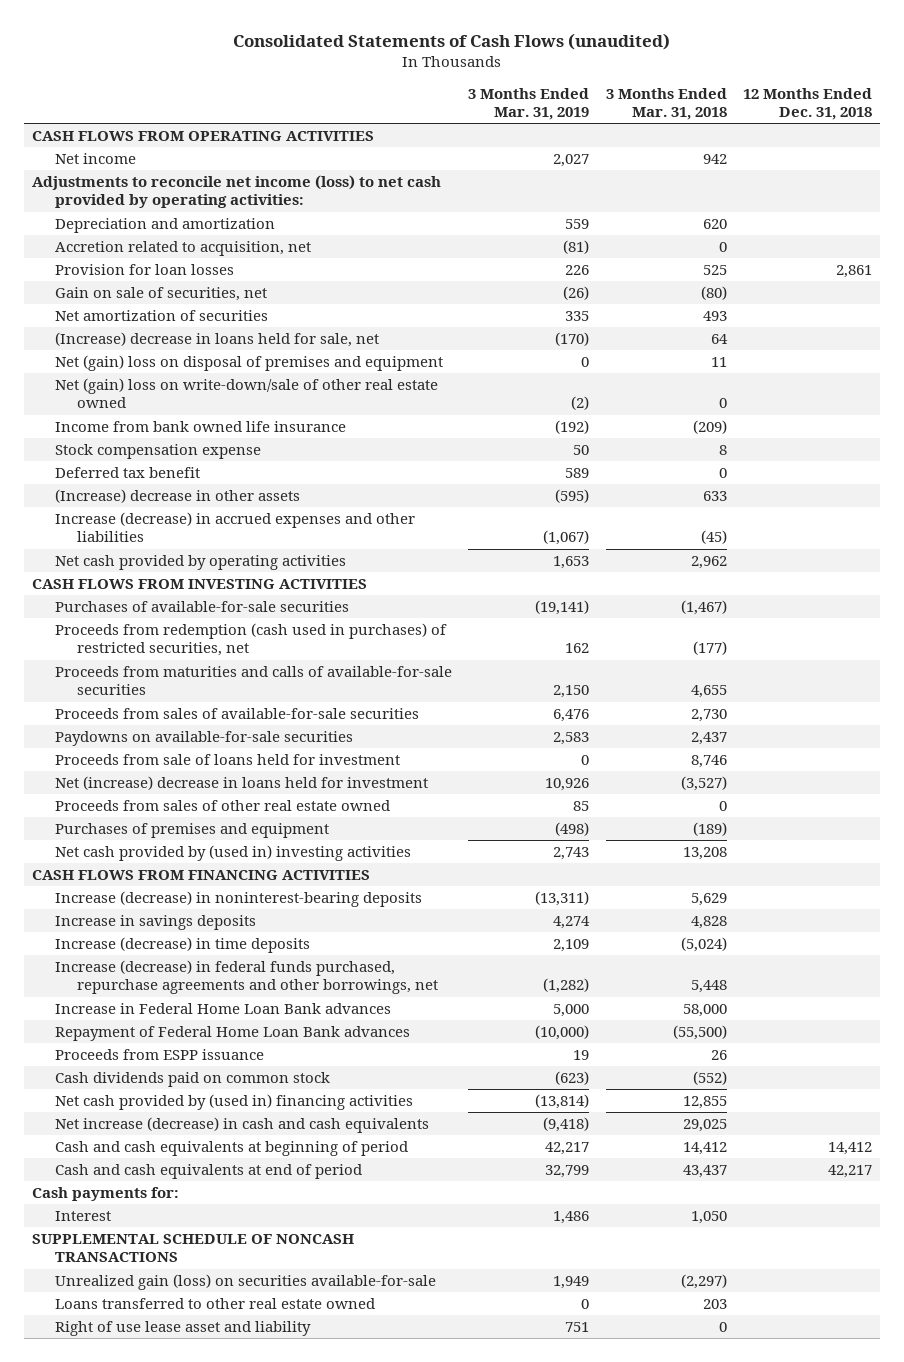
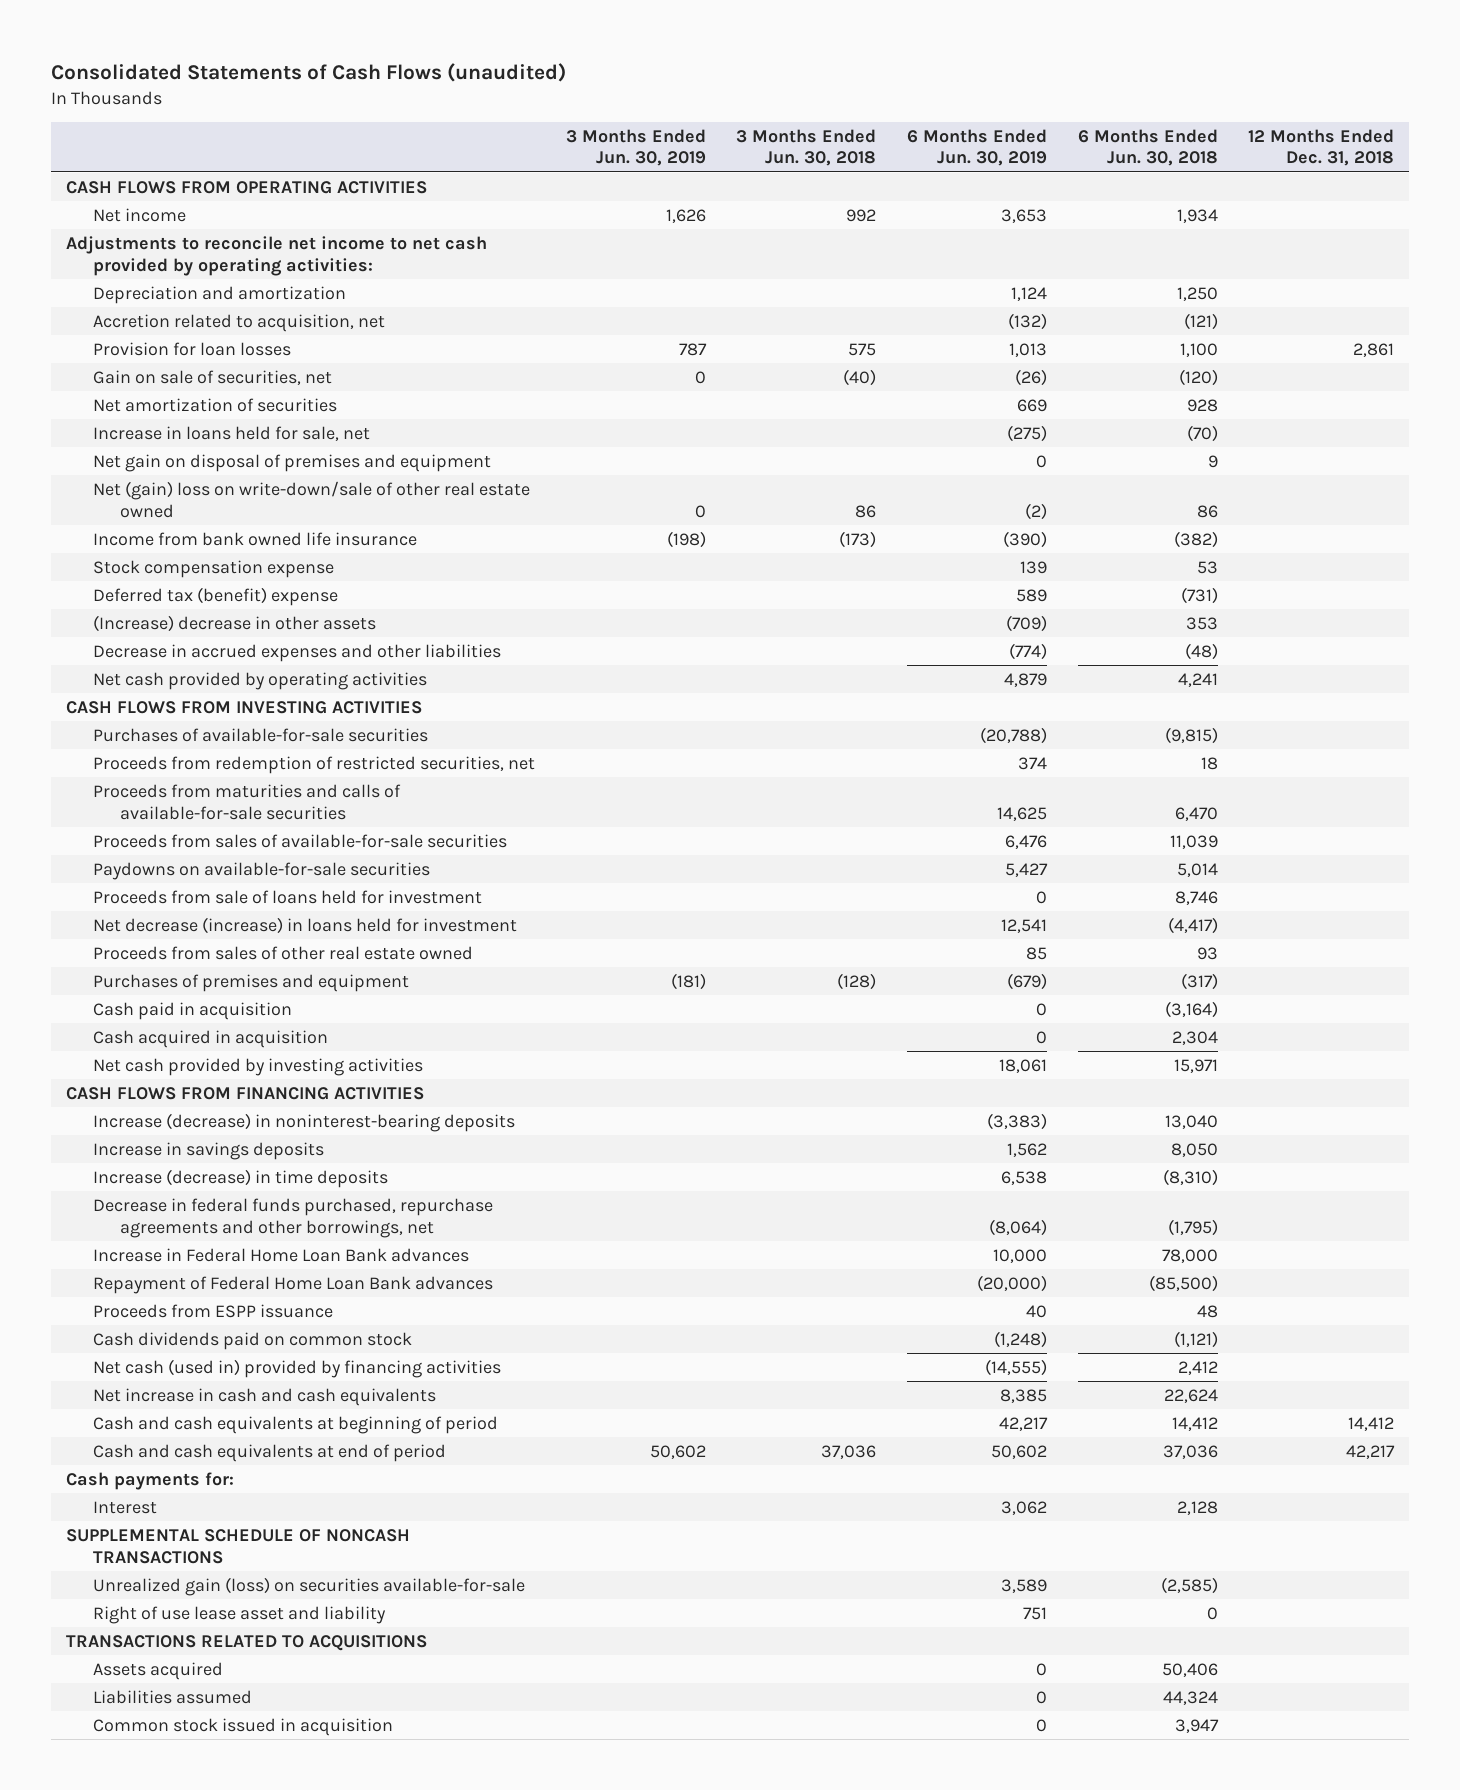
- | 3 Months Ended Mar. 31, 2019 | 3 Months Ended Mar. 31, 2018 | 12 Months Ended Dec. 31, 2018
+ | 3 Months Ended Jun. 30, 2019 | 3 Months Ended Jun. 30, 2018 | 6 Months Ended Jun. 30, 2019 | 6 Months Ended Jun. 30, 2018 | 12 Months Ended Dec. 31, 2018
- Adjustments to reconcile net income (loss) to net cash provided by operating activities:
+ Adjustments to reconcile net income to net cash provided by operating activities:
- (Increase) decrease in loans held for sale, net | (170) | 64 |
- Net (gain) loss on disposal of premises and equipment | 0 | 11 |
+ Increase in loans held for sale, net | | | (275) | (70) |
+ Net gain on disposal of premises and equipment | | | 0 | 9 |
- Deferred tax benefit | 589 | 0 |
+ Deferred tax (benefit) expense | | | 589 | (731) |
- Increase (decrease) in accrued expenses and other liabilities | (1,067) | (45) |
+ Decrease in accrued expenses and other liabilities | | | (774) | (48) |
- Proceeds from redemption (cash used in purchases) of restricted securities, net | 162 | (177) |
+ Proceeds from redemption of restricted securities, net | | | 374 | 18 |
- Net (increase) decrease in loans held for investment | 10,926 | (3,527) |
+ Net decrease (increase) in loans held for investment | | | 12,541 | (4,417) |
- Net cash provided by (used in) investing activities | 2,743 | 13,208 |
+ Cash paid in acquisition | | | 0 | (3,164) |
+ Cash acquired in acquisition | | | 0 | 2,304 |
+ Net cash provided by investing activities | | | 18,061 | 15,971 |
- Increase (decrease) in federal funds purchased, repurchase agreements and other borrowings, net | (1,282) | 5,448 |
+ Decrease in federal funds purchased, repurchase agreements and other borrowings, net | | | (8,064) | (1,795) |
- Net cash provided by (used in) financing activities | (13,814) | 12,855 |
- Net increase (decrease) in cash and cash equivalents | (9,418) | 29,025 |
+ Net cash (used in) provided by financing activities | | | (14,555) | 2,412 |
+ Net increase in cash and cash equivalents | | | 8,385 | 22,624 |
- Loans transferred to other real estate owned | 0 | 203 |
+ TRANSACTIONS RELATED TO ACQUISITIONS
+ Assets acquired | | | 0 | 50,406 |
+ Liabilities assumed | | | 0 | 44,324 |
+ Common stock issued in acquisition | | | 0 | 3,947 |

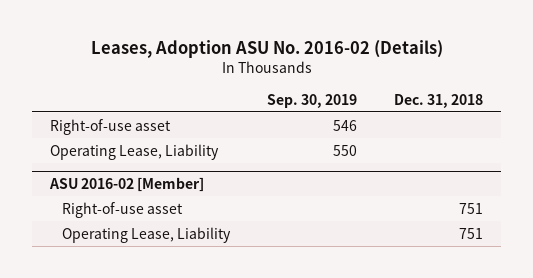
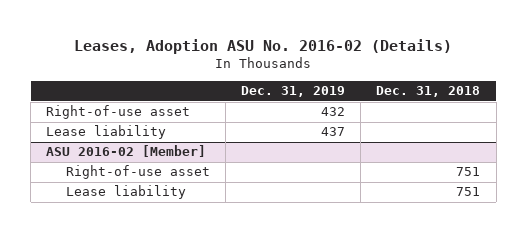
- | Sep. 30, 2019 | Dec. 31, 2018
+ | Dec. 31, 2019 | Dec. 31, 2018
- Operating Lease, Liability | 550 |
+ Lease liability | 437 |
@ ASU 2016-02 [Member]
- Operating Lease, Liability | | 751
+ Lease liability | | 751

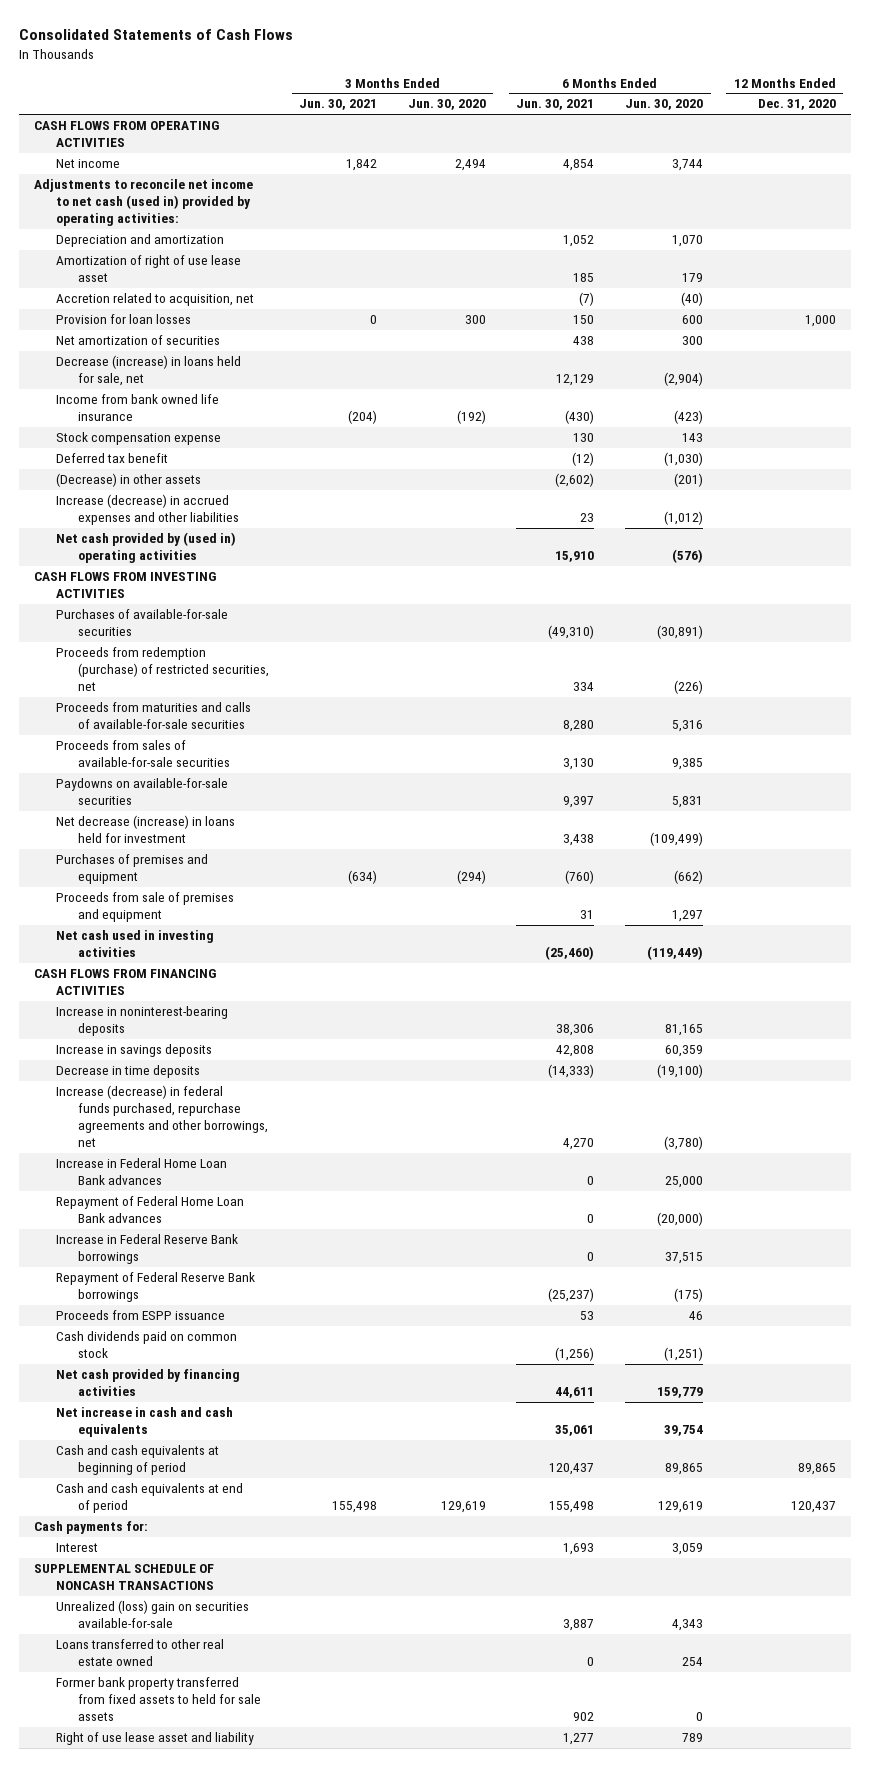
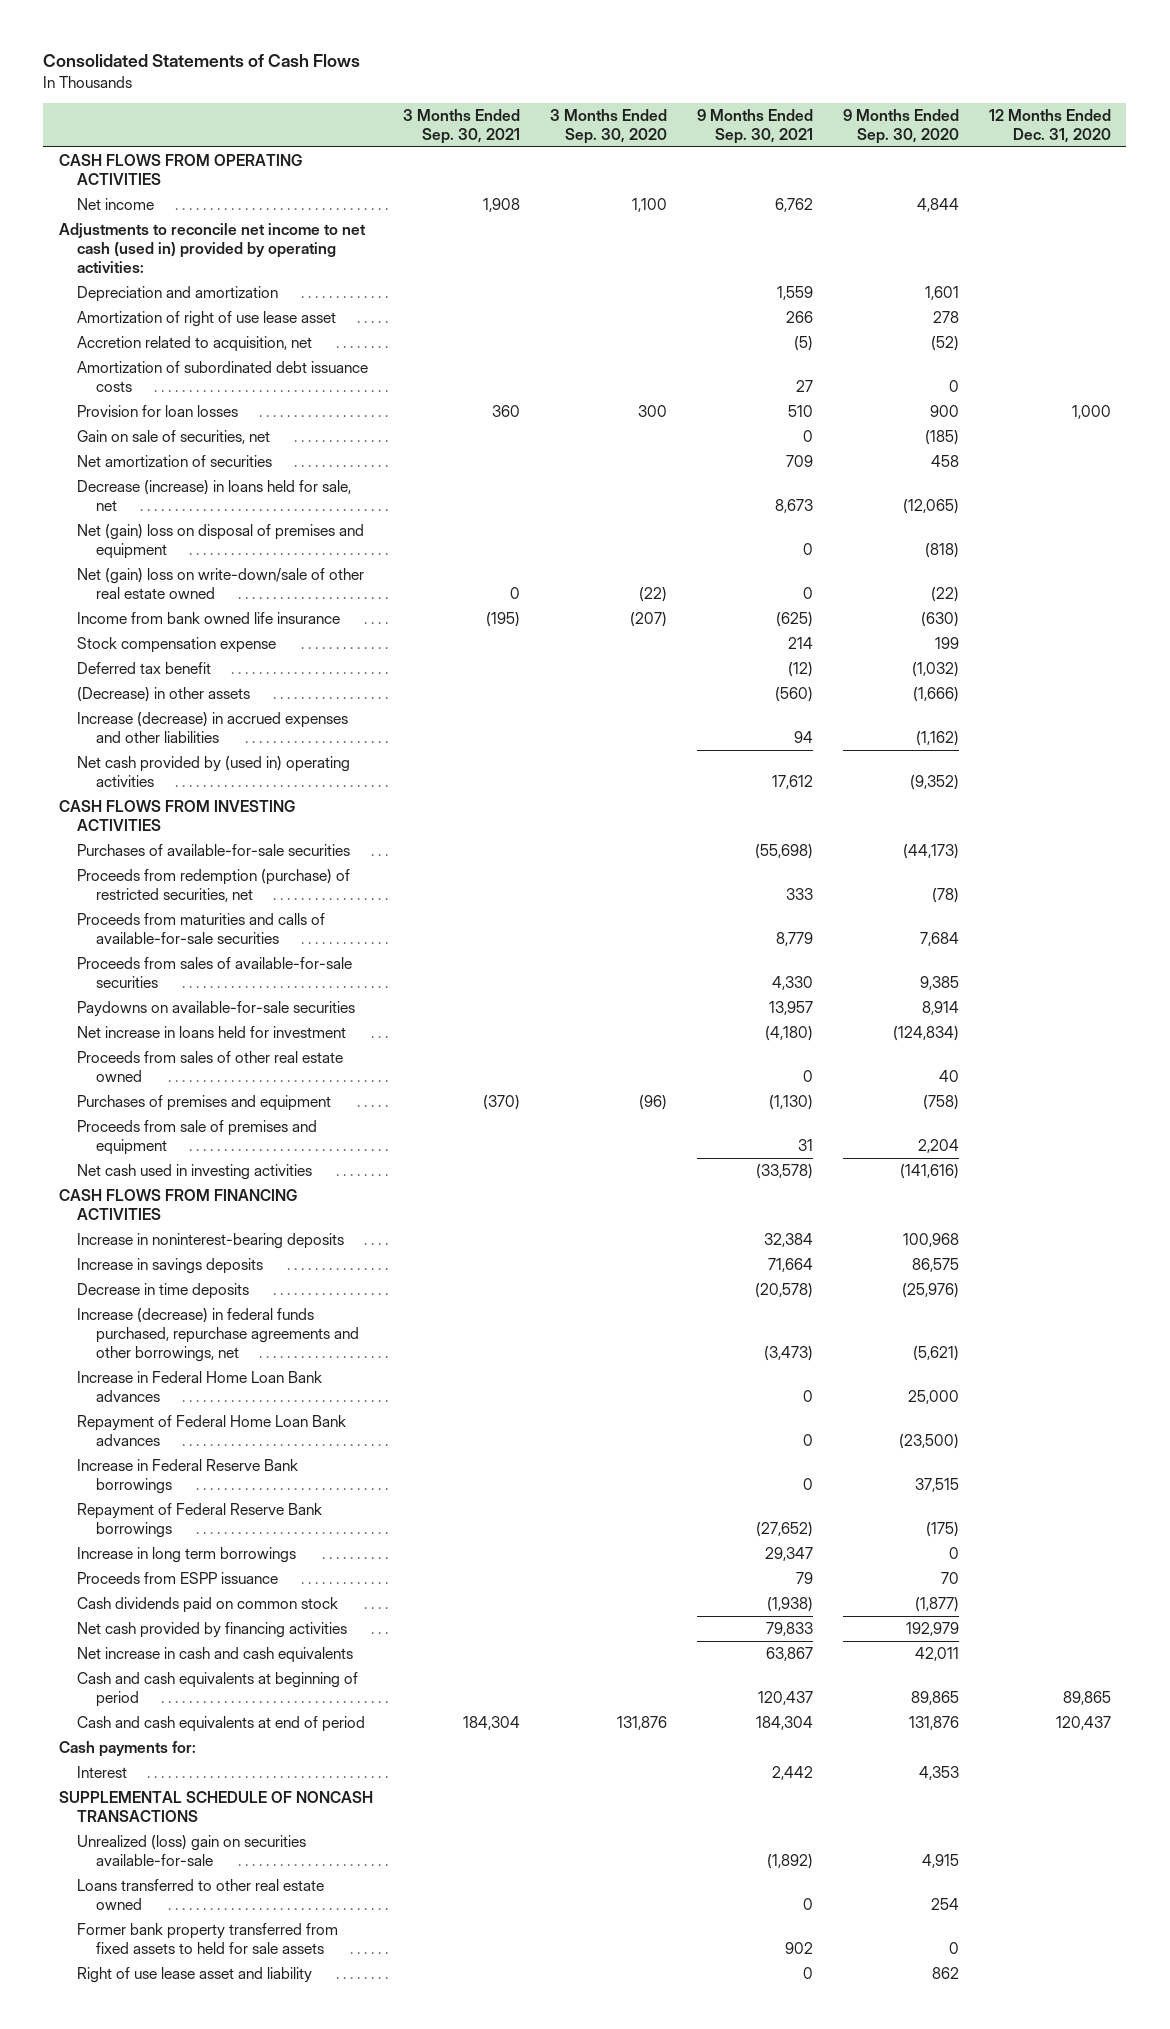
- | 3 Months Ended Jun. 30, 2021 | 3 Months Ended Jun. 30, 2020 | 6 Months Ended Jun. 30, 2021 | 6 Months Ended Jun. 30, 2020 | 12 Months Ended Dec. 31, 2020
+ | 3 Months Ended Sep. 30, 2021 | 3 Months Ended Sep. 30, 2020 | 9 Months Ended Sep. 30, 2021 | 9 Months Ended Sep. 30, 2020 | 12 Months Ended Dec. 31, 2020
+ Amortization of subordinated debt issuance costs | | | 27 | 0 |
+ Gain on sale of securities, net | | | 0 | (185) |
+ Net (gain) loss on disposal of premises and equipment | | | 0 | (818) |
+ Net (gain) loss on write-down/sale of other real estate owned | 0 | (22) | 0 | (22) |
- Net decrease (increase) in loans held for investment | | | 3,438 | (109,499) |
+ Net increase in loans held for investment | | | (4,180) | (124,834) |
+ Proceeds from sales of other real estate owned | | | 0 | 40 |
+ Increase in long term borrowings | | | 29,347 | 0 |

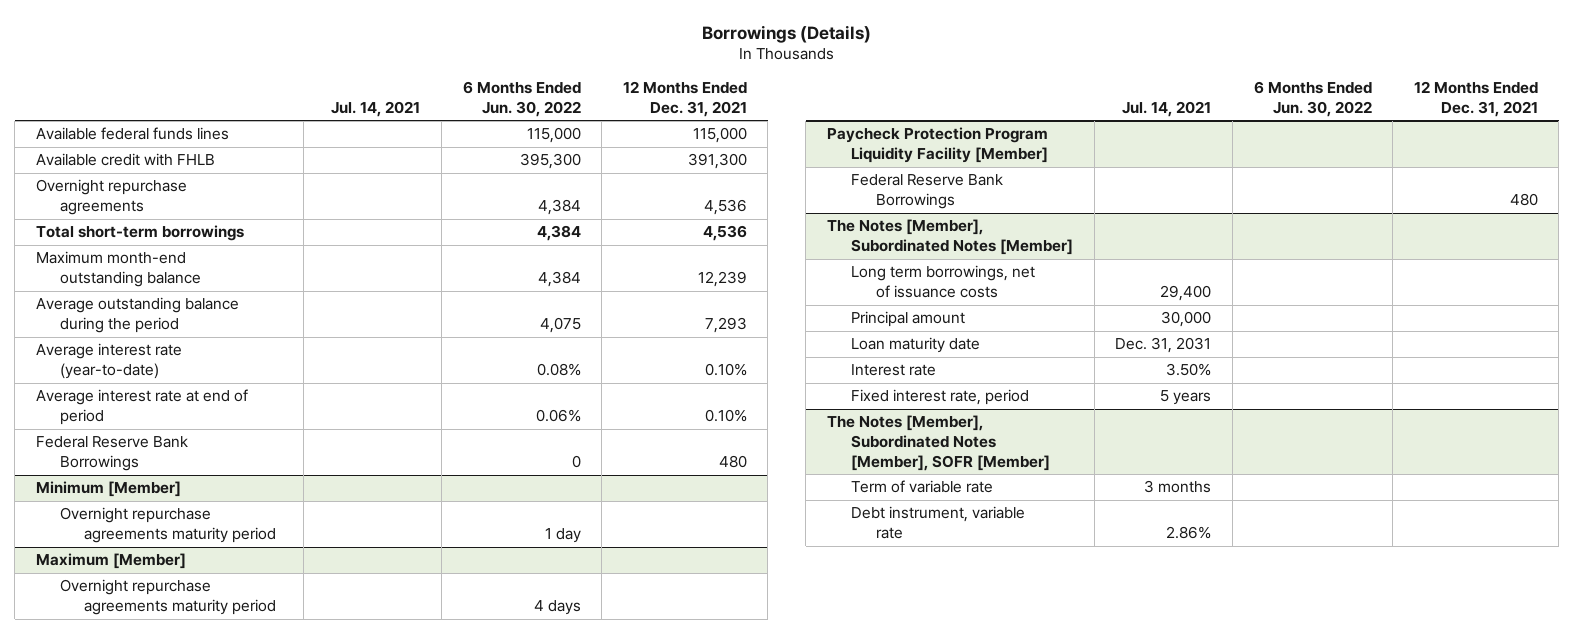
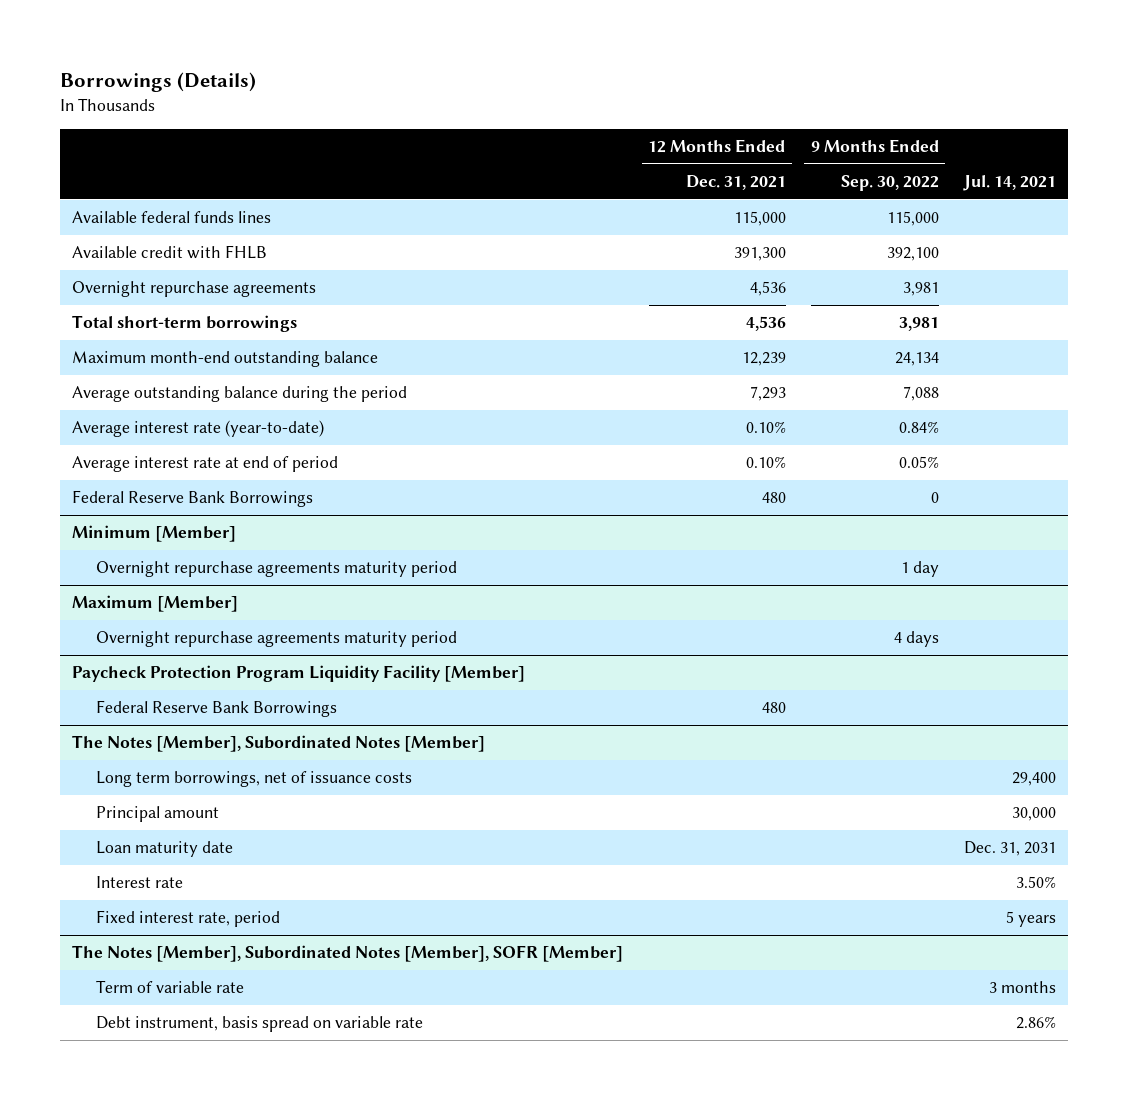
- | Jul. 14, 2021 | 6 Months Ended Jun. 30, 2022 | 12 Months Ended Dec. 31, 2021
+ | 12 Months Ended Dec. 31, 2021 | 9 Months Ended Sep. 30, 2022 | Jul. 14, 2021
@ The Notes [Member], Subordinated Notes [Member], SOFR [Member]
- Debt instrument, variable rate | 2.86% | |
+ Debt instrument, basis spread on variable rate | | | 2.86%

